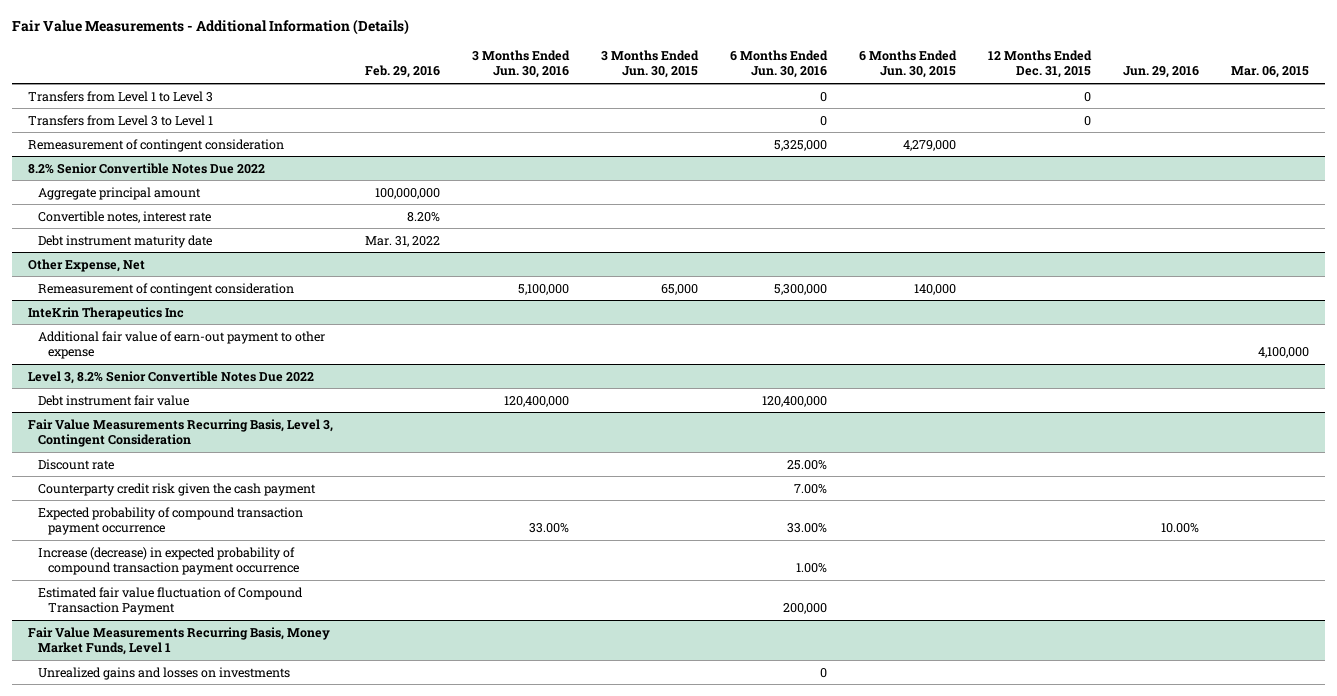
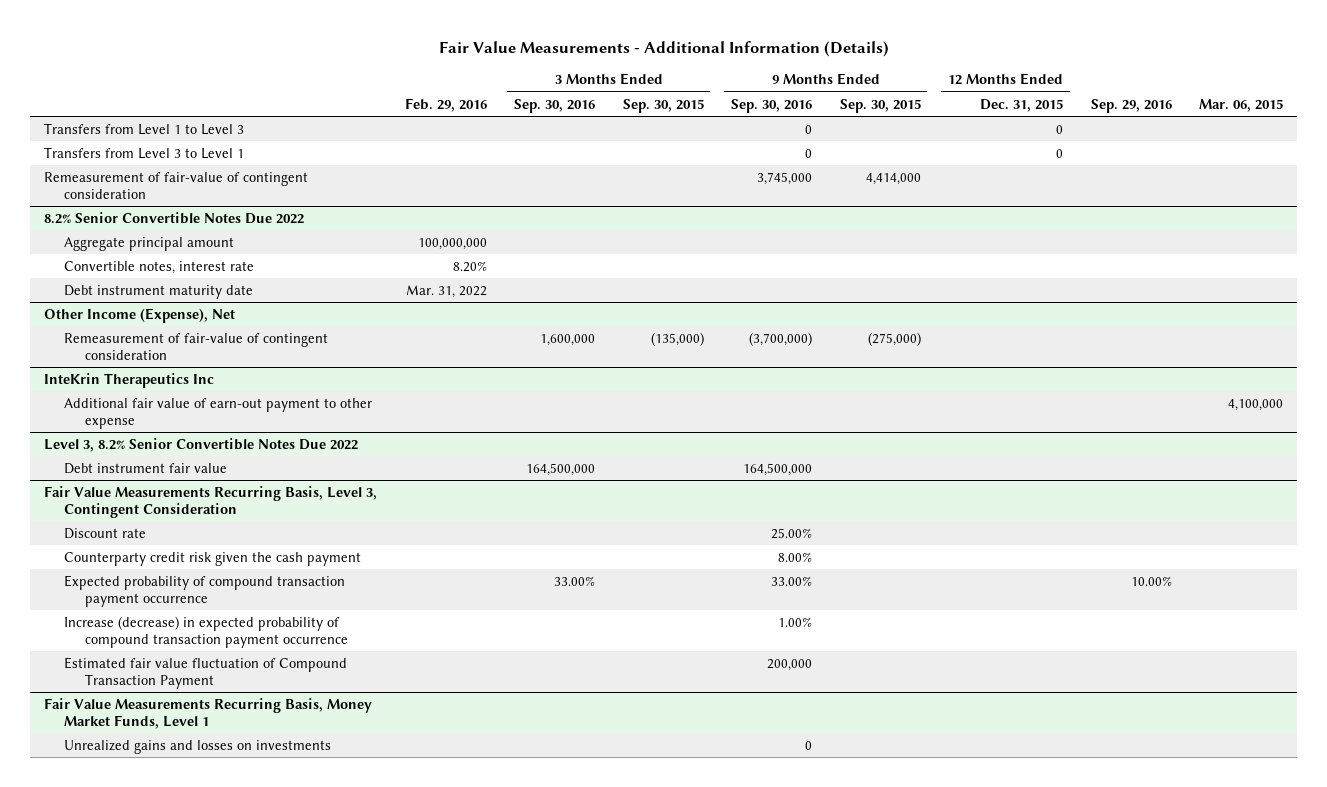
- | Feb. 29, 2016 | 3 Months Ended Jun. 30, 2016 | 3 Months Ended Jun. 30, 2015 | 6 Months Ended Jun. 30, 2016 | 6 Months Ended Jun. 30, 2015 | 12 Months Ended Dec. 31, 2015 | Jun. 29, 2016 | Mar. 06, 2015
+ | Feb. 29, 2016 | 3 Months Ended Sep. 30, 2016 | 3 Months Ended Sep. 30, 2015 | 9 Months Ended Sep. 30, 2016 | 9 Months Ended Sep. 30, 2015 | 12 Months Ended Dec. 31, 2015 | Sep. 29, 2016 | Mar. 06, 2015
- Remeasurement of contingent consideration | | | | 5,325,000 | 4,279,000 | | |
+ Remeasurement of fair-value of contingent consideration | | | | 3,745,000 | 4,414,000 | | |
- Other Expense, Net
- Remeasurement of contingent consideration | | 5,100,000 | 65,000 | 5,300,000 | 140,000 | | |
+ Other Income (Expense), Net
+ Remeasurement of fair-value of contingent consideration | | 1,600,000 | (135,000) | (3,700,000) | (275,000) | | |

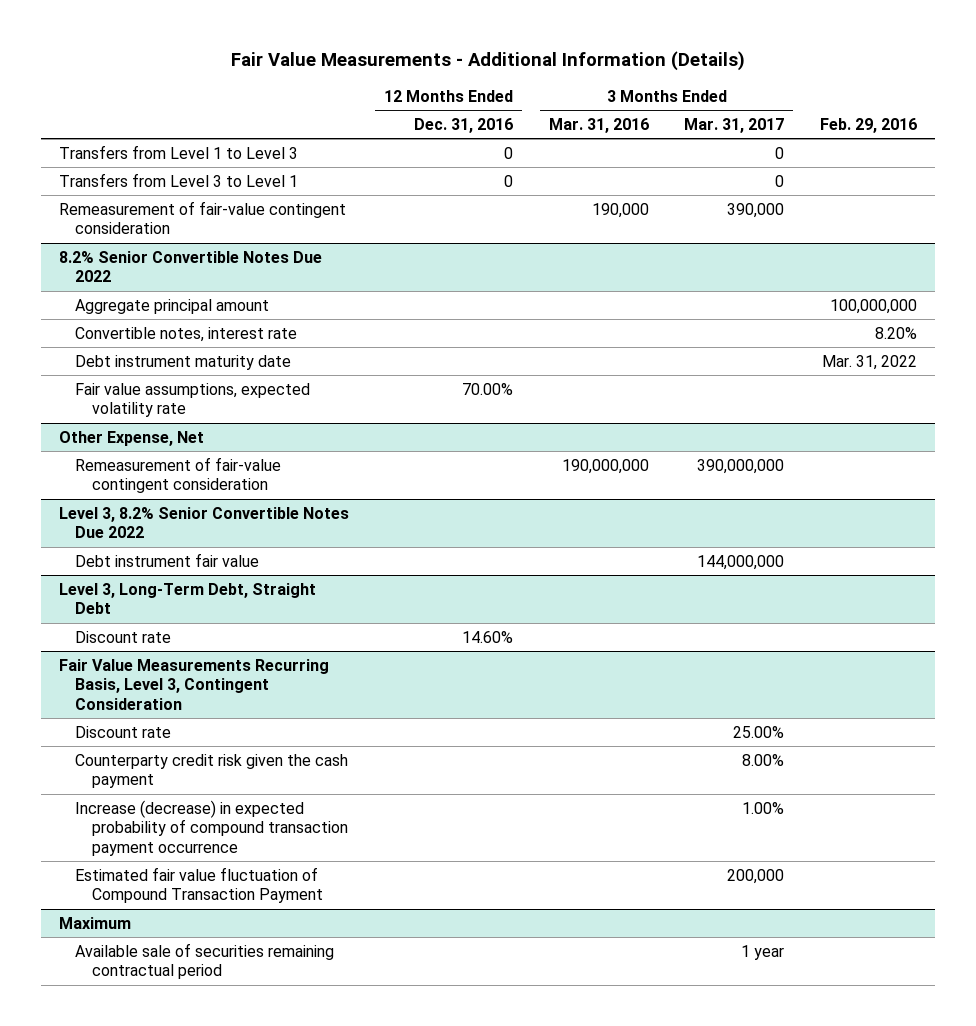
- | Feb. 29, 2016 | 3 Months Ended Sep. 30, 2016 | 3 Months Ended Sep. 30, 2015 | 9 Months Ended Sep. 30, 2016 | 9 Months Ended Sep. 30, 2015 | 12 Months Ended Dec. 31, 2015 | Sep. 29, 2016 | Mar. 06, 2015
+ | 12 Months Ended Dec. 31, 2016 | 3 Months Ended Mar. 31, 2016 | 3 Months Ended Mar. 31, 2017 | Feb. 29, 2016
- Remeasurement of fair-value of contingent consideration | | | | 3,745,000 | 4,414,000 | | |
+ Remeasurement of fair-value contingent consideration | | 190,000 | 390,000 |
- Other Income (Expense), Net
- Remeasurement of fair-value of contingent consideration | | 1,600,000 | (135,000) | (3,700,000) | (275,000) | | |
- InteKrin Therapeutics Inc
- Additional fair value of earn-out payment to other expense | | | | | | | | 4,100,000
@ 8.2% Senior Convertible Notes Due 2022
+ Fair value assumptions, expected volatility rate | 70.00% | | |
+ Other Expense, Net
+ Remeasurement of fair-value contingent consideration | | 190,000,000 | 390,000,000 |
+ Level 3, Long-Term Debt, Straight Debt
+ Discount rate | 14.60% | | |
@ Fair Value Measurements Recurring Basis, Level 3, Contingent Consideration
- Expected probability of compound transaction payment occurrence | | 33.00% | | 33.00% | | | 10.00% |
- Fair Value Measurements Recurring Basis, Money Market Funds, Level 1
- Unrealized gains and losses on investments | | | | 0 | | | |
+ Maximum
+ Available sale of securities remaining contractual period | | | 1 year |

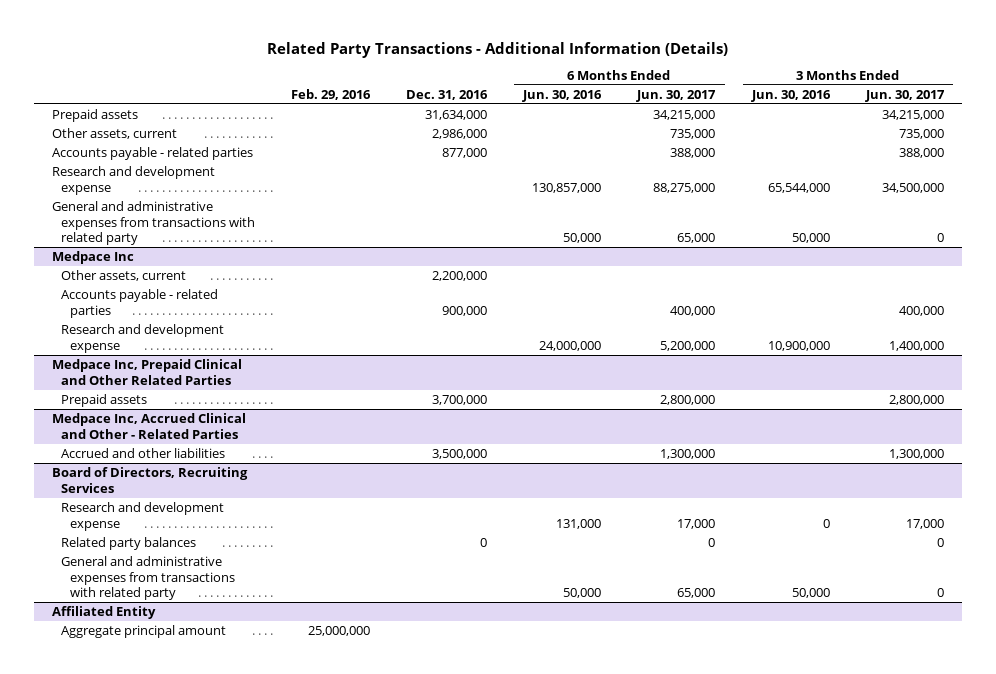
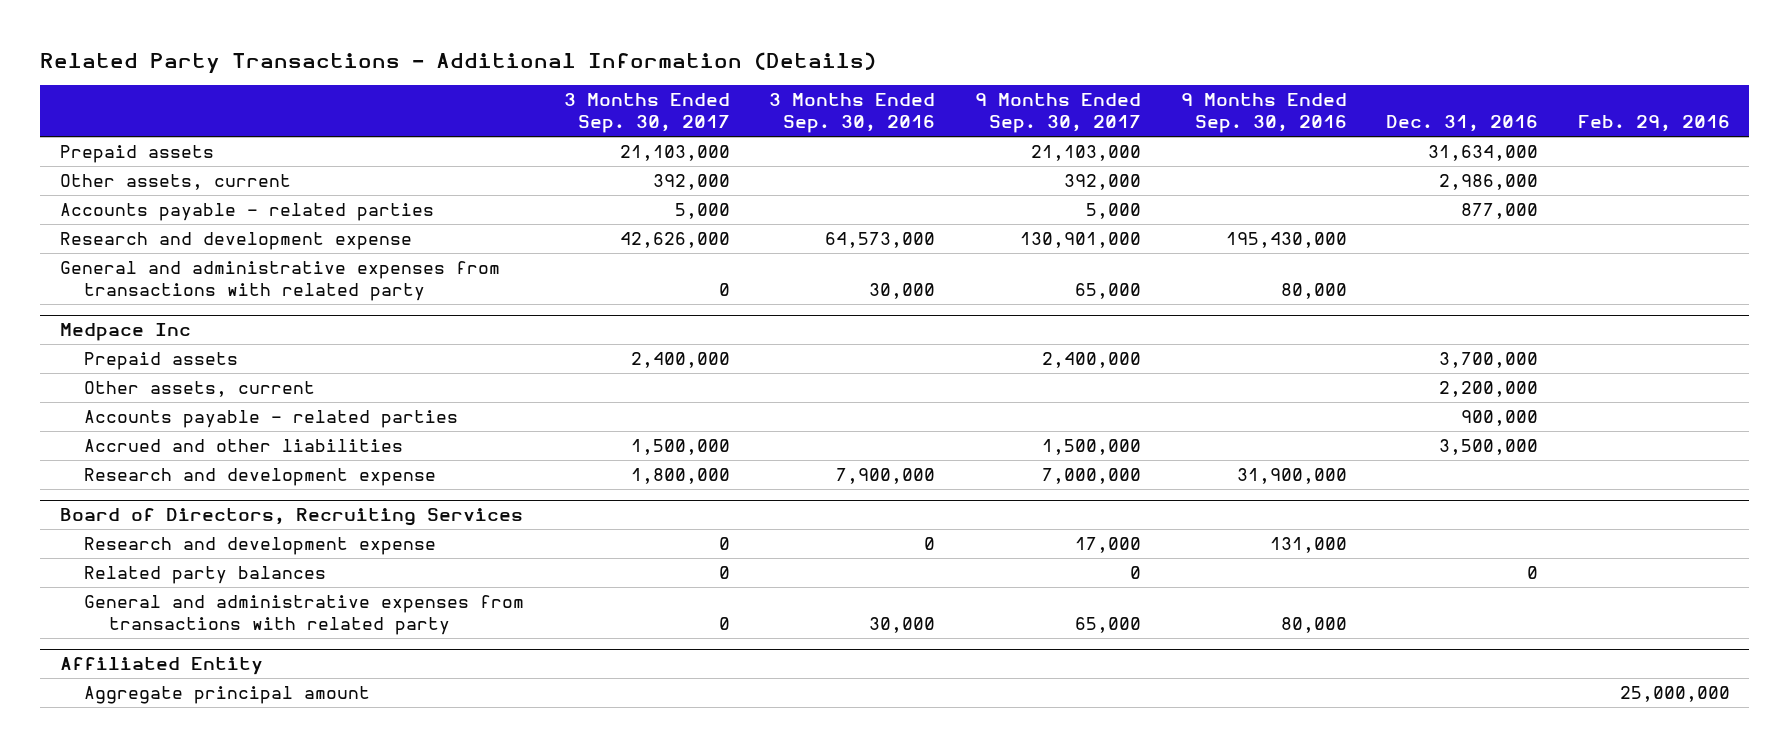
- | Feb. 29, 2016 | Dec. 31, 2016 | 6 Months Ended Jun. 30, 2016 | 6 Months Ended Jun. 30, 2017 | 3 Months Ended Jun. 30, 2016 | 3 Months Ended Jun. 30, 2017
+ | 3 Months Ended Sep. 30, 2017 | 3 Months Ended Sep. 30, 2016 | 9 Months Ended Sep. 30, 2017 | 9 Months Ended Sep. 30, 2016 | Dec. 31, 2016 | Feb. 29, 2016
@ Medpace Inc
+ Prepaid assets | 2,400,000 | | 2,400,000 | | 3,700,000 |
+ Accrued and other liabilities | 1,500,000 | | 1,500,000 | | 3,500,000 |
- Medpace Inc, Prepaid Clinical and Other Related Parties
- Prepaid assets | | 3,700,000 | | 2,800,000 | | 2,800,000
- Medpace Inc, Accrued Clinical and Other - Related Parties
- Accrued and other liabilities | | 3,500,000 | | 1,300,000 | | 1,300,000

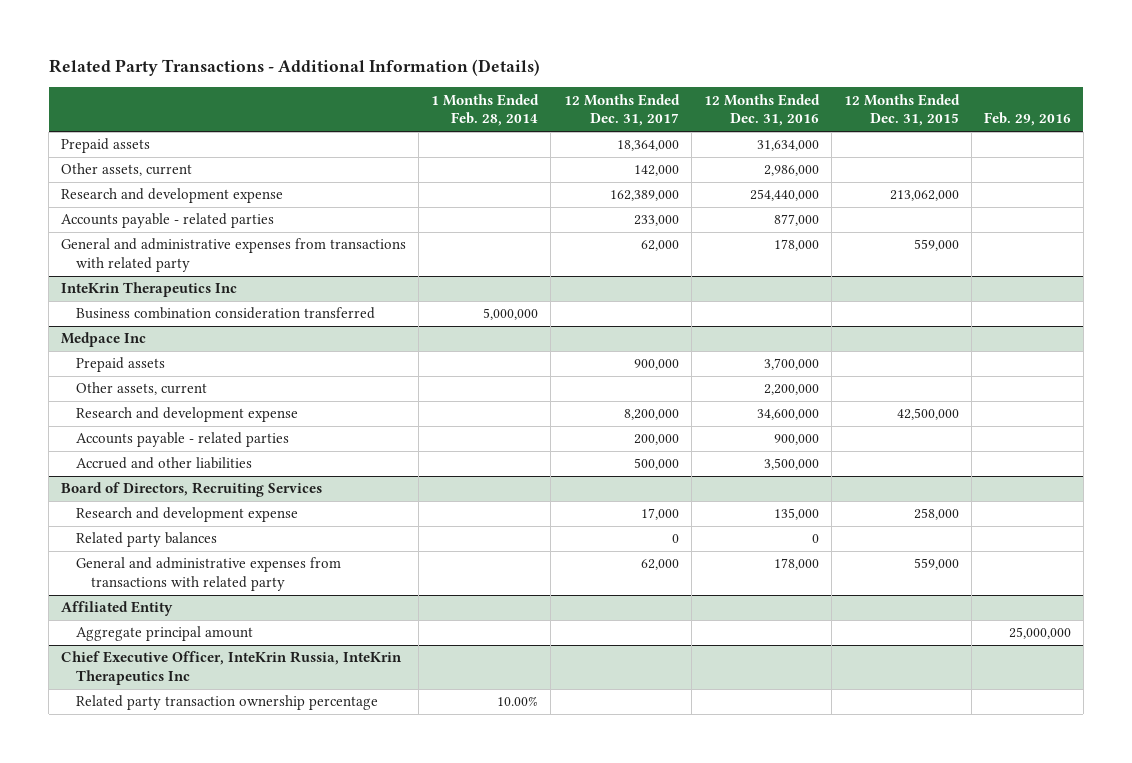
- | 3 Months Ended Sep. 30, 2017 | 3 Months Ended Sep. 30, 2016 | 9 Months Ended Sep. 30, 2017 | 9 Months Ended Sep. 30, 2016 | Dec. 31, 2016 | Feb. 29, 2016
+ | 1 Months Ended Feb. 28, 2014 | 12 Months Ended Dec. 31, 2017 | 12 Months Ended Dec. 31, 2016 | 12 Months Ended Dec. 31, 2015 | Feb. 29, 2016
moved down: Accounts payable - related parties | | 233,000 | 877,000 | |
+ InteKrin Therapeutics Inc
+ Business combination consideration transferred | 5,000,000 | | | |
@ Medpace Inc
moved up: Research and development expense | | 8,200,000 | 34,600,000 | 42,500,000 |
+ Chief Executive Officer, InteKrin Russia, InteKrin Therapeutics Inc
+ Related party transaction ownership percentage | 10.00% | | | |

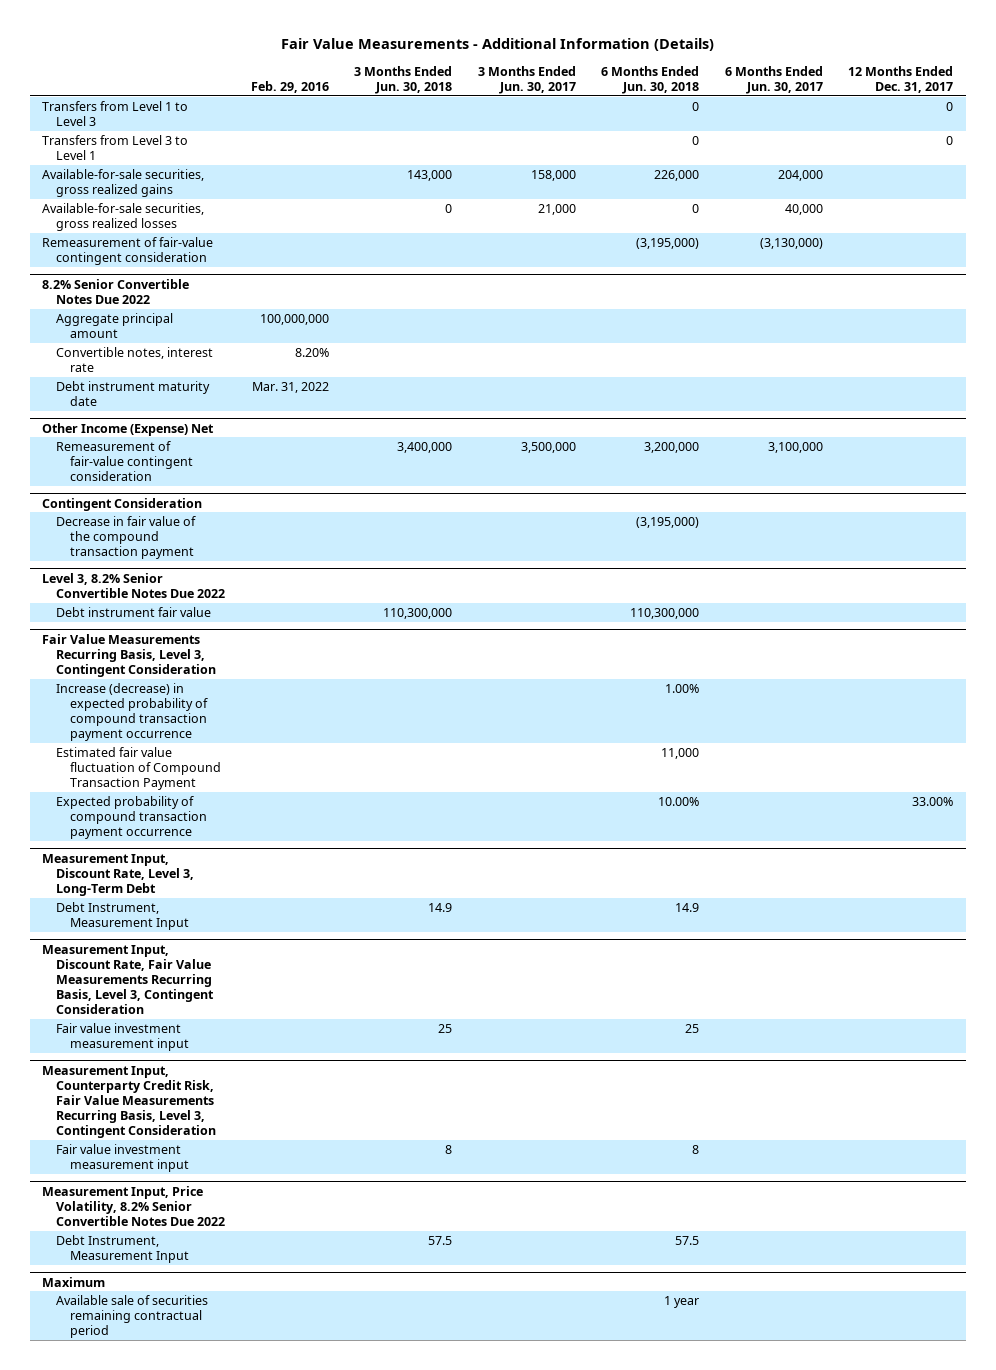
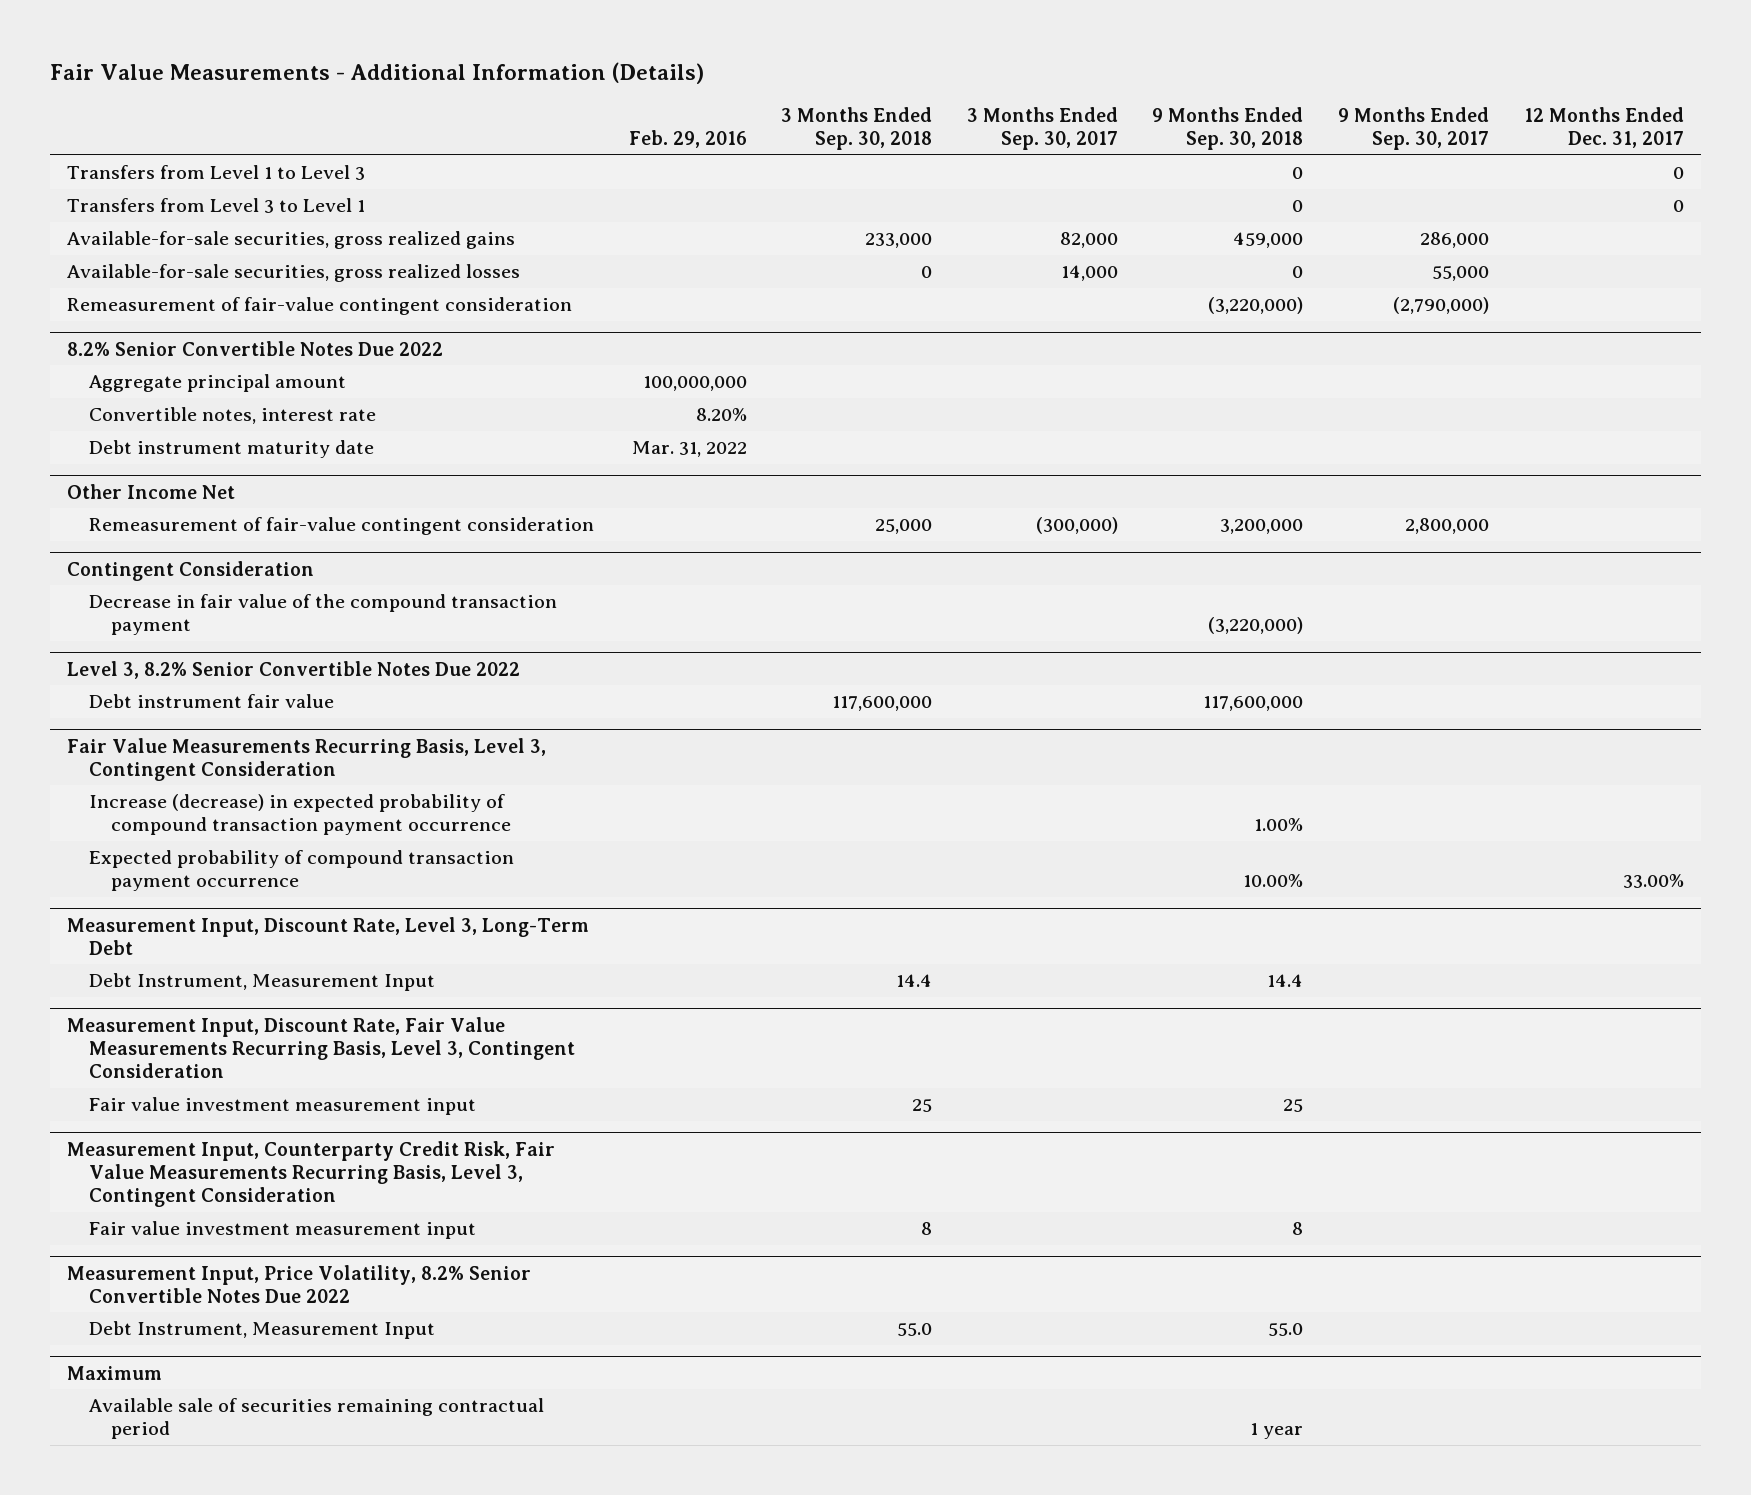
- | Feb. 29, 2016 | 3 Months Ended Jun. 30, 2018 | 3 Months Ended Jun. 30, 2017 | 6 Months Ended Jun. 30, 2018 | 6 Months Ended Jun. 30, 2017 | 12 Months Ended Dec. 31, 2017
+ | Feb. 29, 2016 | 3 Months Ended Sep. 30, 2018 | 3 Months Ended Sep. 30, 2017 | 9 Months Ended Sep. 30, 2018 | 9 Months Ended Sep. 30, 2017 | 12 Months Ended Dec. 31, 2017
- Other Income (Expense) Net
+ Other Income Net
@ Fair Value Measurements Recurring Basis, Level 3, Contingent Consideration
- Estimated fair value fluctuation of Compound Transaction Payment | | | | 11,000 | |

